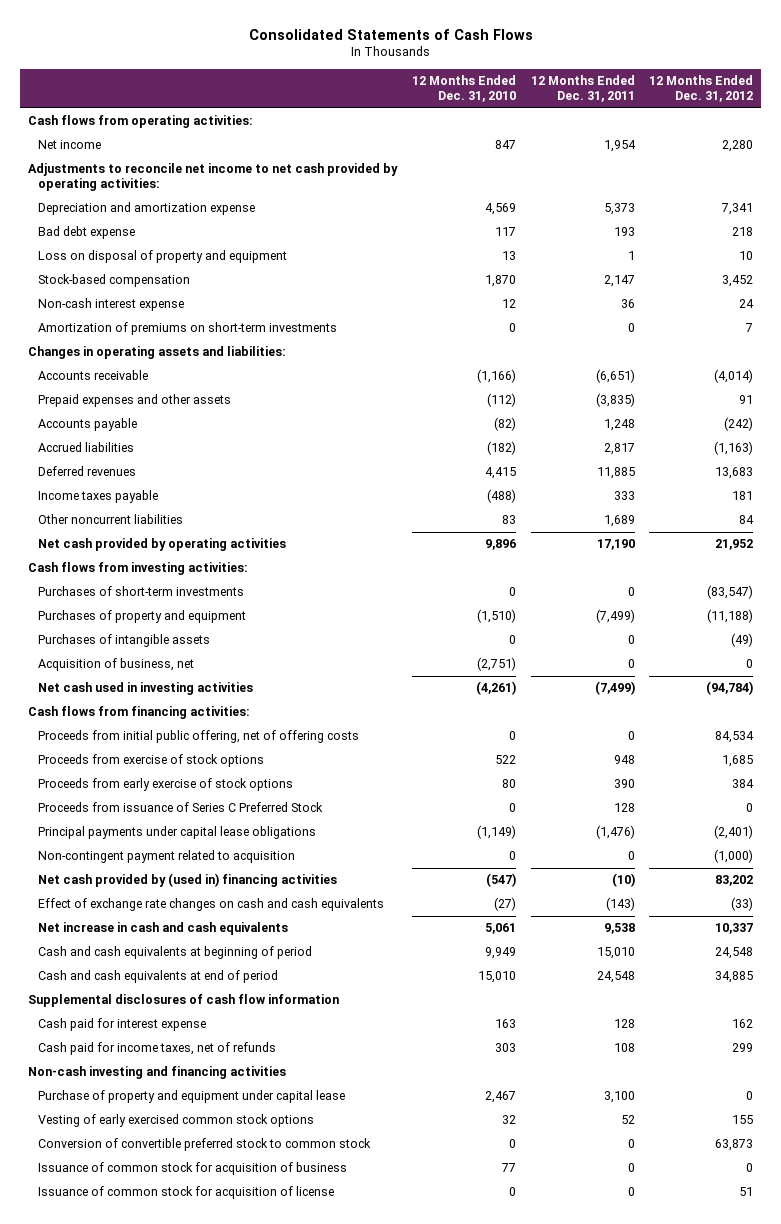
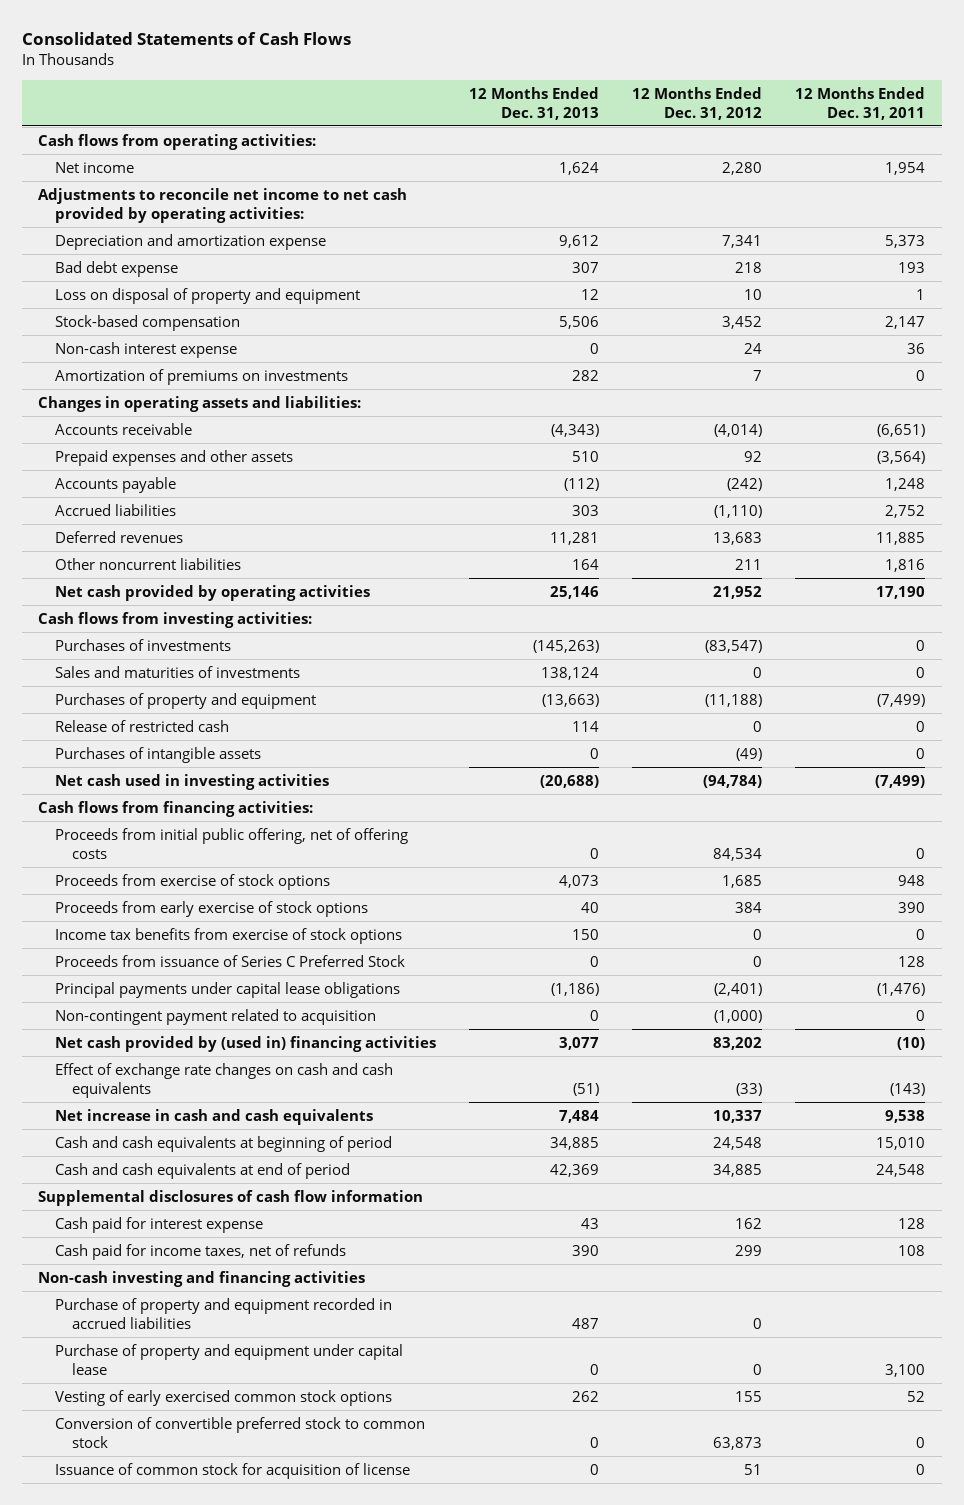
- | 12 Months Ended Dec. 31, 2010 | 12 Months Ended Dec. 31, 2011 | 12 Months Ended Dec. 31, 2012
+ | 12 Months Ended Dec. 31, 2013 | 12 Months Ended Dec. 31, 2012 | 12 Months Ended Dec. 31, 2011
- Amortization of premiums on short-term investments | 0 | 0 | 7
+ Amortization of premiums on investments | 282 | 7 | 0
- Prepaid expenses and other assets | (112) | (3,835) | 91
+ Prepaid expenses and other assets | 510 | 92 | (3,564)
- Accrued liabilities | (182) | 2,817 | (1,163)
+ Accrued liabilities | 303 | (1,110) | 2,752
- Income taxes payable | (488) | 333 | 181
- Other noncurrent liabilities | 83 | 1,689 | 84
+ Other noncurrent liabilities | 164 | 211 | 1,816
- Purchases of short-term investments | 0 | 0 | (83,547)
+ Purchases of investments | (145,263) | (83,547) | 0
+ Sales and maturities of investments | 138,124 | 0 | 0
+ Release of restricted cash | 114 | 0 | 0
- Acquisition of business, net | (2,751) | 0 | 0
+ Income tax benefits from exercise of stock options | 150 | 0 | 0
+ Purchase of property and equipment recorded in accrued liabilities | 487 | 0 |
- Issuance of common stock for acquisition of business | 77 | 0 | 0

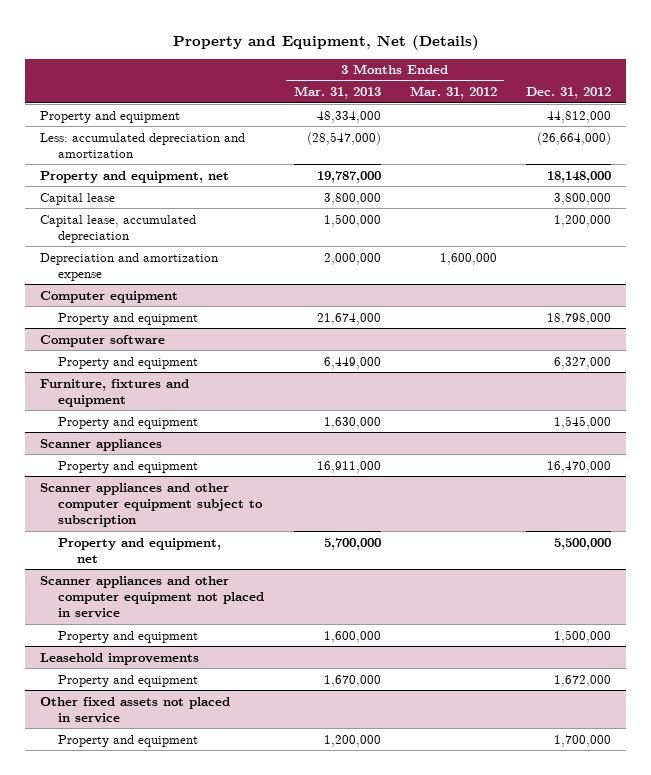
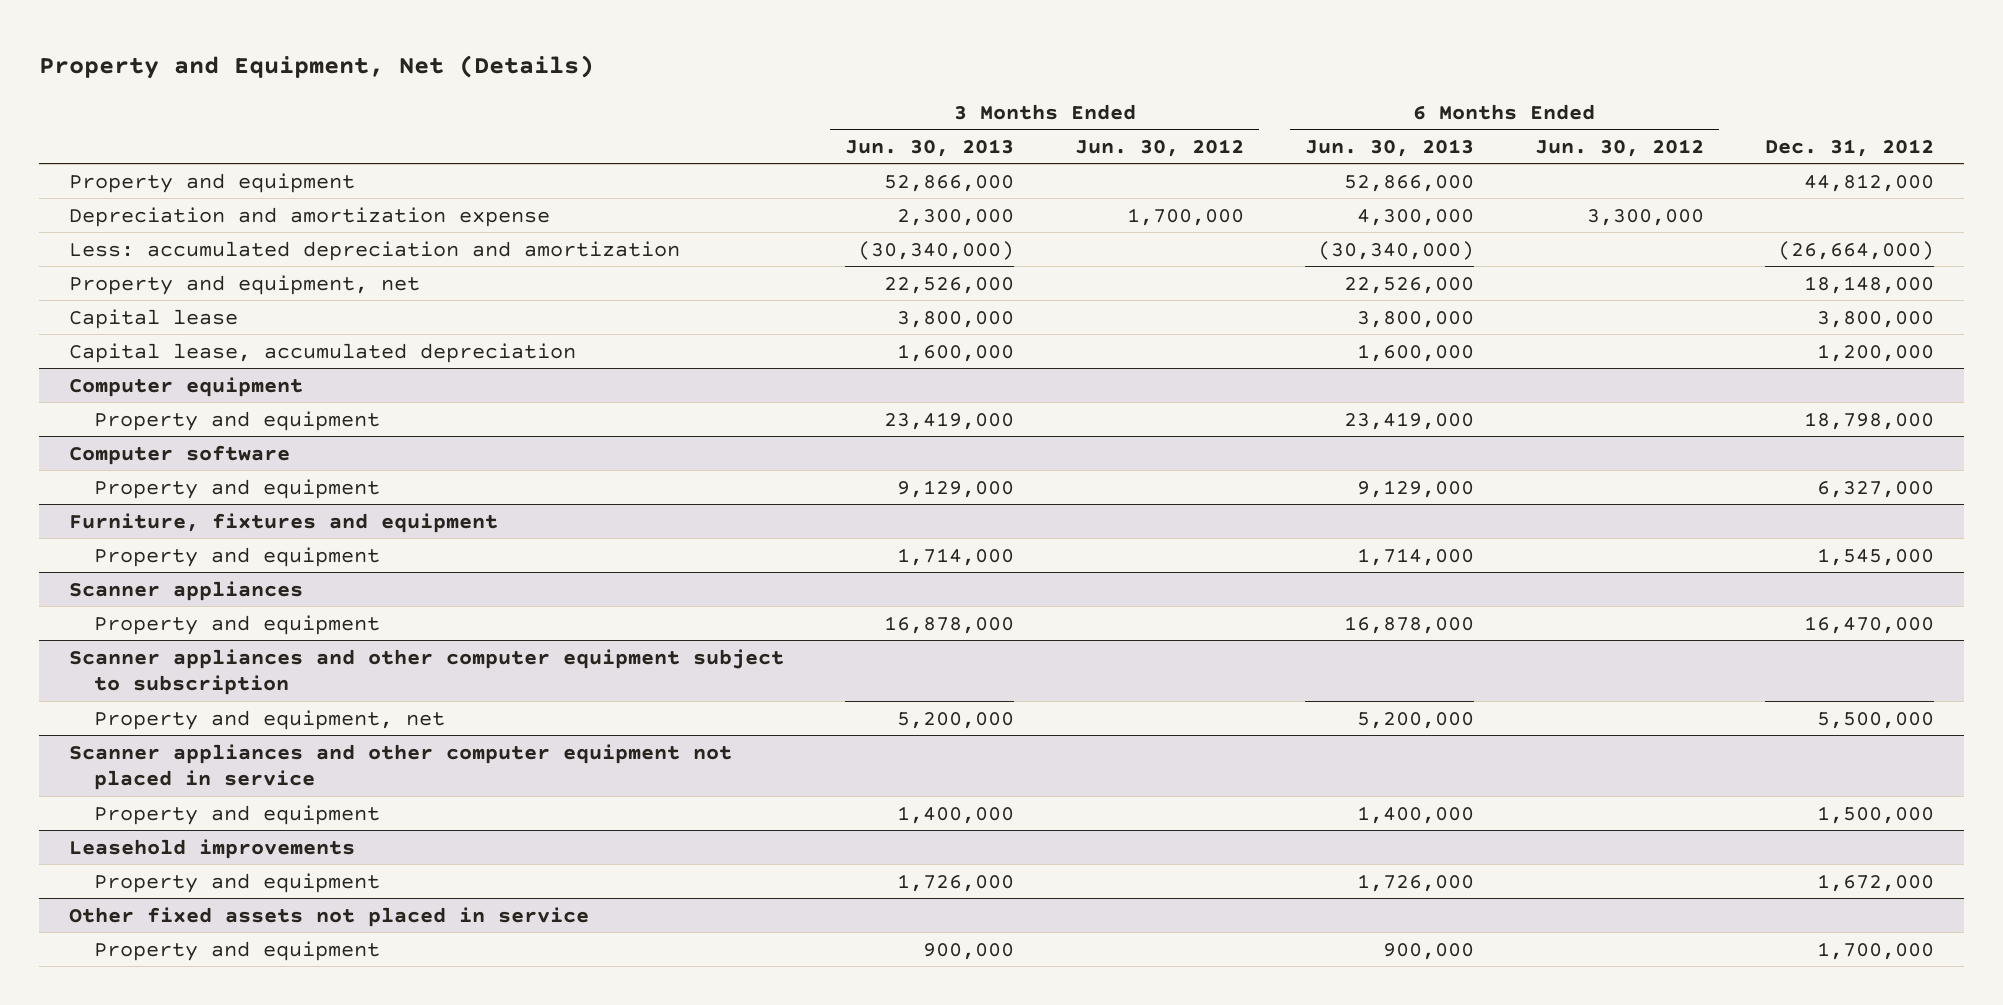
- | 3 Months Ended Mar. 31, 2013 | 3 Months Ended Mar. 31, 2012 | Dec. 31, 2012
+ | 3 Months Ended Jun. 30, 2013 | 3 Months Ended Jun. 30, 2012 | 6 Months Ended Jun. 30, 2013 | 6 Months Ended Jun. 30, 2012 | Dec. 31, 2012
moved up: Depreciation and amortization expense | 2,300,000 | 1,700,000 | 4,300,000 | 3,300,000 |

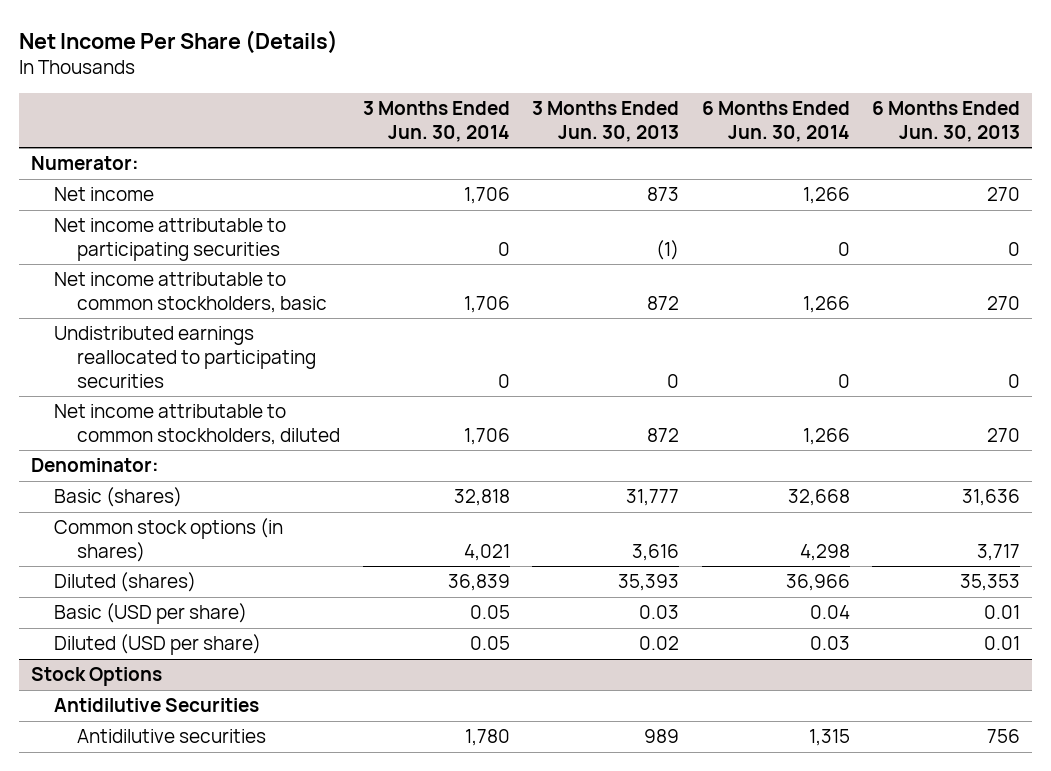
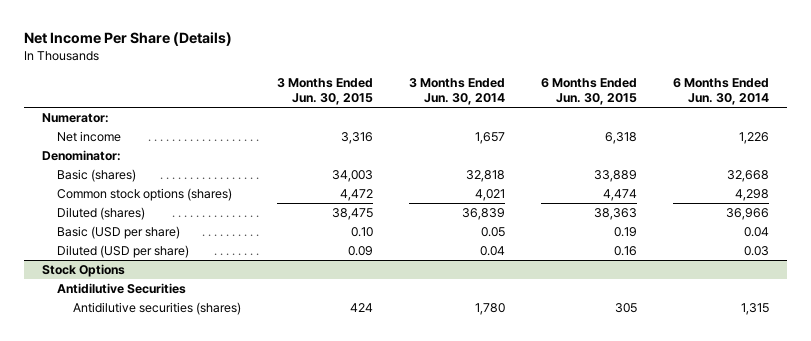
- | 3 Months Ended Jun. 30, 2014 | 3 Months Ended Jun. 30, 2013 | 6 Months Ended Jun. 30, 2014 | 6 Months Ended Jun. 30, 2013
+ | 3 Months Ended Jun. 30, 2015 | 3 Months Ended Jun. 30, 2014 | 6 Months Ended Jun. 30, 2015 | 6 Months Ended Jun. 30, 2014
- Net income | 1,706 | 873 | 1,266 | 270
- Net income attributable to participating securities | 0 | (1) | 0 | 0
- Net income attributable to common stockholders, basic | 1,706 | 872 | 1,266 | 270
- Undistributed earnings reallocated to participating securities | 0 | 0 | 0 | 0
- Net income attributable to common stockholders, diluted | 1,706 | 872 | 1,266 | 270
+ Net income | 3,316 | 1,657 | 6,318 | 1,226
- Common stock options (in shares) | 4,021 | 3,616 | 4,298 | 3,717
+ Common stock options (shares) | 4,472 | 4,021 | 4,474 | 4,298
- Diluted (USD per share) | 0.05 | 0.02 | 0.03 | 0.01
+ Diluted (USD per share) | 0.09 | 0.04 | 0.16 | 0.03
@ Stock Options
- Antidilutive securities | 1,780 | 989 | 1,315 | 756
+ Antidilutive securities (shares) | 424 | 1,780 | 305 | 1,315

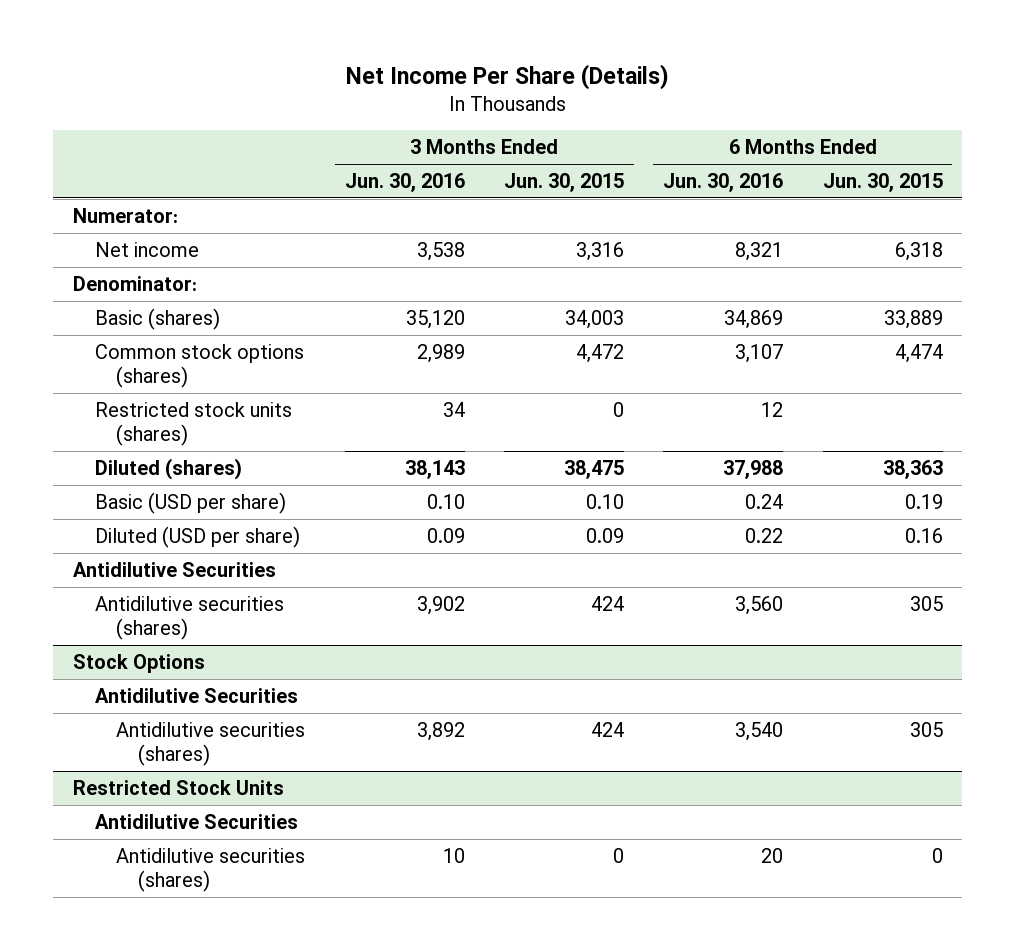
- | 3 Months Ended Jun. 30, 2015 | 3 Months Ended Jun. 30, 2014 | 6 Months Ended Jun. 30, 2015 | 6 Months Ended Jun. 30, 2014
+ | 3 Months Ended Jun. 30, 2016 | 3 Months Ended Jun. 30, 2015 | 6 Months Ended Jun. 30, 2016 | 6 Months Ended Jun. 30, 2015
+ Restricted stock units (shares) | 34 | 0 | 12 |
+ Antidilutive Securities
+ Antidilutive securities (shares) | 3,902 | 424 | 3,560 | 305
+ Restricted Stock Units
+ Antidilutive Securities
+ Antidilutive securities (shares) | 10 | 0 | 20 | 0

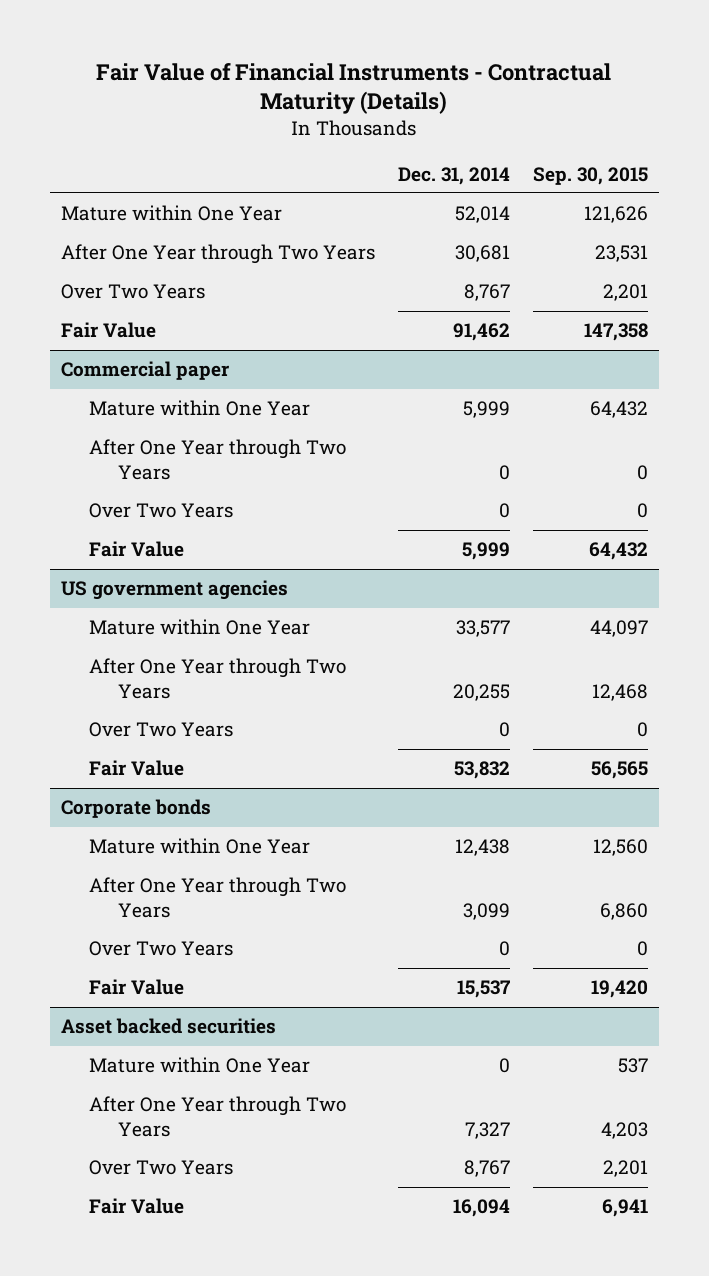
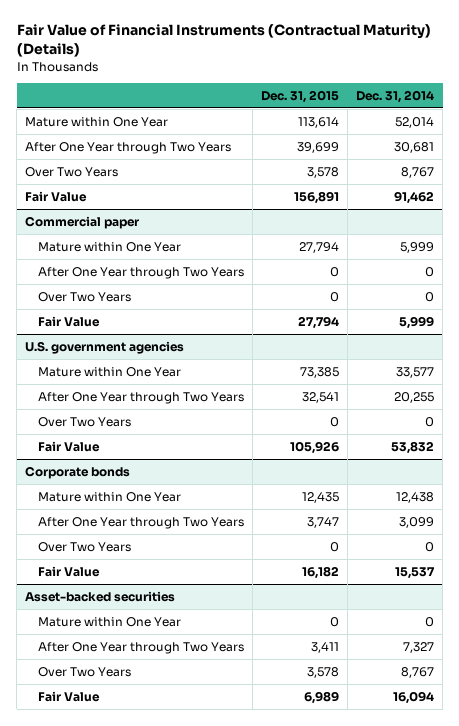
- Fair Value of Financial Instruments - Contractual Maturity (Details)
+ Fair Value of Financial Instruments (Contractual Maturity) (Details)
- | Dec. 31, 2014 | Sep. 30, 2015
+ | Dec. 31, 2015 | Dec. 31, 2014
- US government agencies
+ U.S. government agencies
- Asset backed securities
+ Asset-backed securities

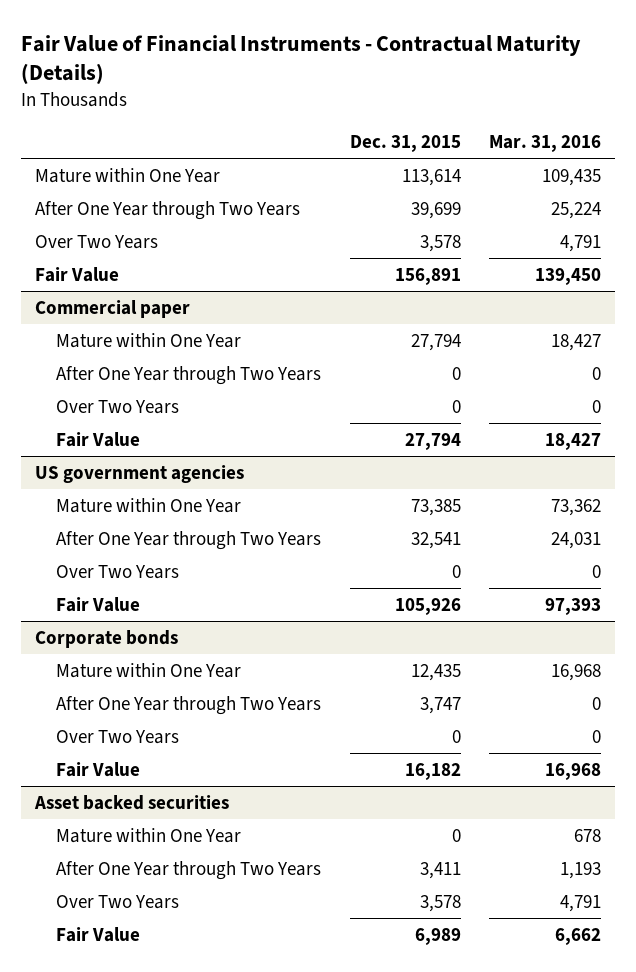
- Fair Value of Financial Instruments (Contractual Maturity) (Details)
+ Fair Value of Financial Instruments - Contractual Maturity (Details)
- | Dec. 31, 2015 | Dec. 31, 2014
+ | Dec. 31, 2015 | Mar. 31, 2016
- U.S. government agencies
+ US government agencies
- Asset-backed securities
+ Asset backed securities

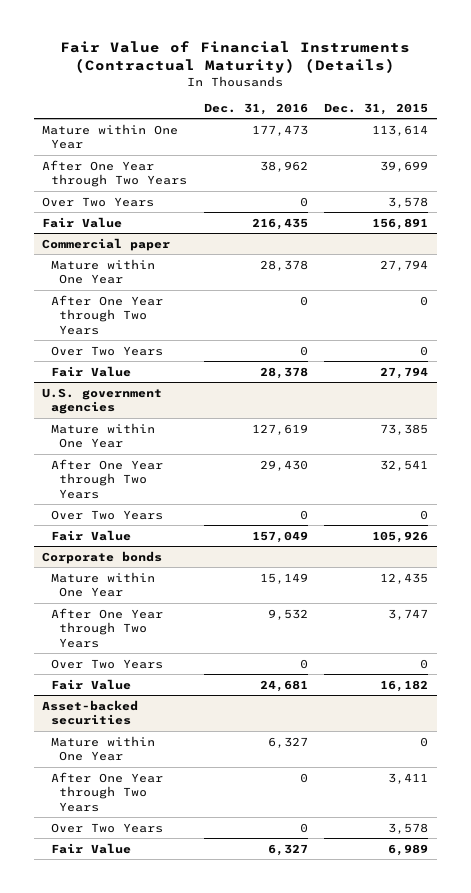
- Fair Value of Financial Instruments - Contractual Maturity (Details)
+ Fair Value of Financial Instruments (Contractual Maturity) (Details)
- | Dec. 31, 2015 | Mar. 31, 2016
+ | Dec. 31, 2016 | Dec. 31, 2015
- US government agencies
+ U.S. government agencies
- Asset backed securities
+ Asset-backed securities

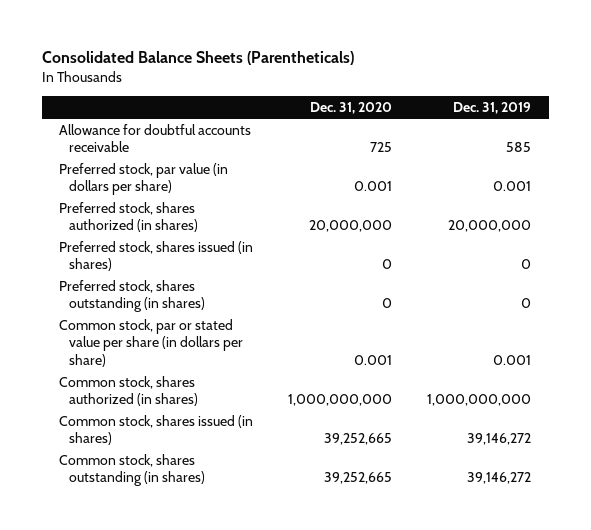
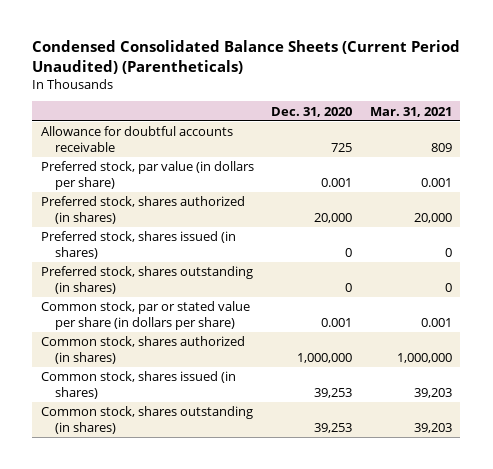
- Consolidated Balance Sheets (Parentheticals)
+ Condensed Consolidated Balance Sheets (Current Period Unaudited) (Parentheticals)
- | Dec. 31, 2020 | Dec. 31, 2019
+ | Dec. 31, 2020 | Mar. 31, 2021
- Preferred stock, shares authorized (in shares) | 20,000,000 | 20,000,000
+ Preferred stock, shares authorized (in shares) | 20,000 | 20,000
- Common stock, shares authorized (in shares) | 1,000,000,000 | 1,000,000,000
- Common stock, shares issued (in shares) | 39,252,665 | 39,146,272
- Common stock, shares outstanding (in shares) | 39,252,665 | 39,146,272
+ Common stock, shares authorized (in shares) | 1,000,000 | 1,000,000
+ Common stock, shares issued (in shares) | 39,253 | 39,203
+ Common stock, shares outstanding (in shares) | 39,253 | 39,203

